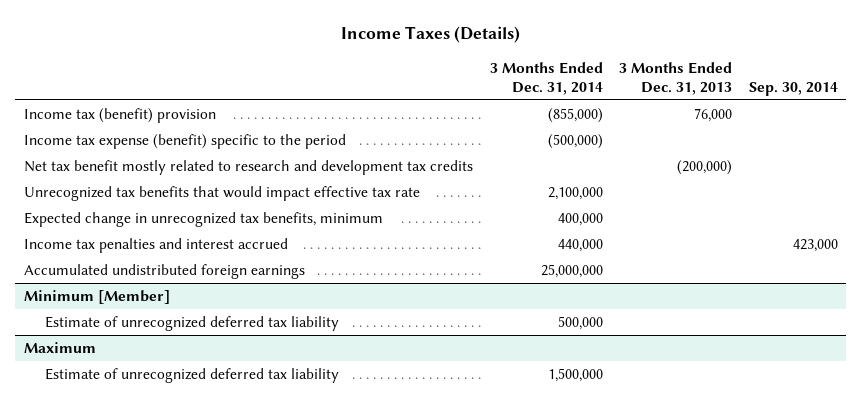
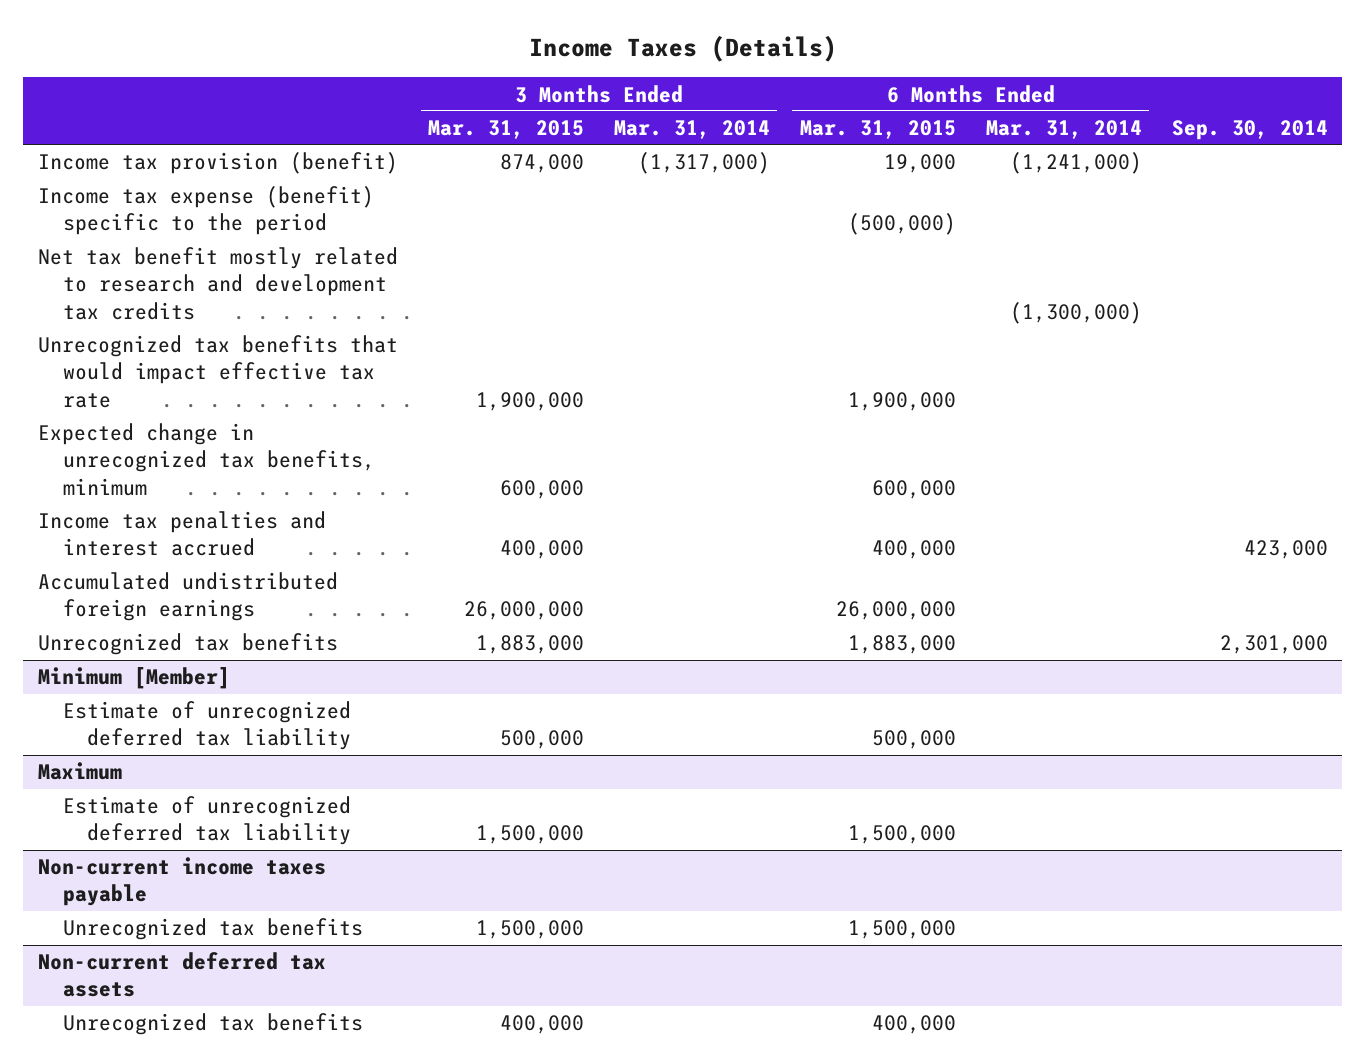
- | 3 Months Ended Dec. 31, 2014 | 3 Months Ended Dec. 31, 2013 | Sep. 30, 2014
+ | 3 Months Ended Mar. 31, 2015 | 3 Months Ended Mar. 31, 2014 | 6 Months Ended Mar. 31, 2015 | 6 Months Ended Mar. 31, 2014 | Sep. 30, 2014
- Income tax (benefit) provision | (855,000) | 76,000 |
+ Income tax provision (benefit) | 874,000 | (1,317,000) | 19,000 | (1,241,000) |
+ Unrecognized tax benefits | 1,883,000 | | 1,883,000 | | 2,301,000
+ Non-current income taxes payable
+ Unrecognized tax benefits | 1,500,000 | | 1,500,000 | |
+ Non-current deferred tax assets
+ Unrecognized tax benefits | 400,000 | | 400,000 | |

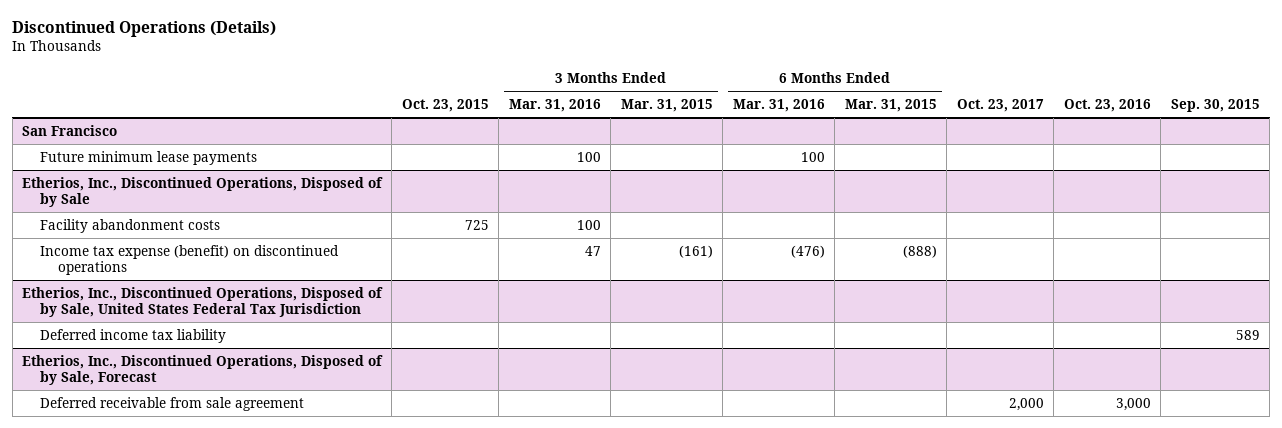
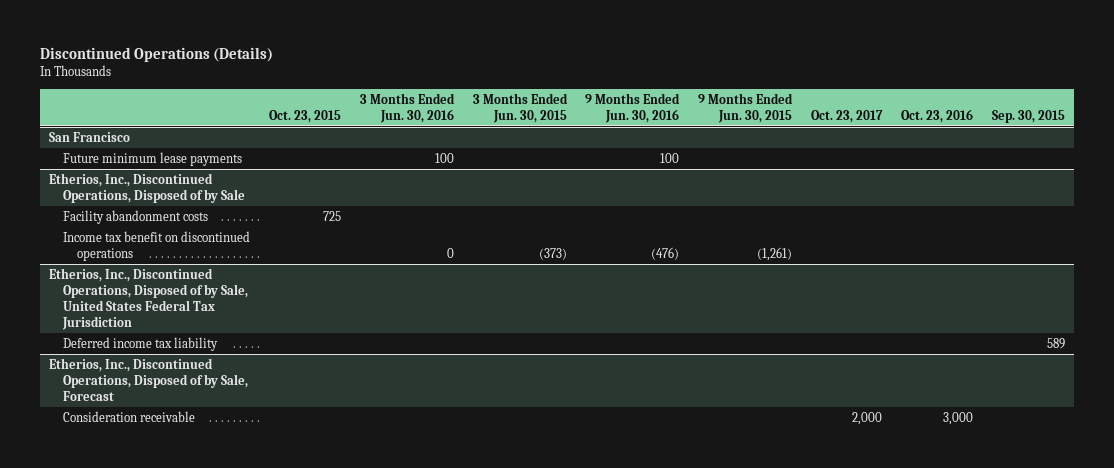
- | Oct. 23, 2015 | 3 Months Ended Mar. 31, 2016 | 3 Months Ended Mar. 31, 2015 | 6 Months Ended Mar. 31, 2016 | 6 Months Ended Mar. 31, 2015 | Oct. 23, 2017 | Oct. 23, 2016 | Sep. 30, 2015
+ | Oct. 23, 2015 | 3 Months Ended Jun. 30, 2016 | 3 Months Ended Jun. 30, 2015 | 9 Months Ended Jun. 30, 2016 | 9 Months Ended Jun. 30, 2015 | Oct. 23, 2017 | Oct. 23, 2016 | Sep. 30, 2015
@ Etherios, Inc., Discontinued Operations, Disposed of by Sale
- Income tax expense (benefit) on discontinued operations | | 47 | (161) | (476) | (888) | | |
+ Income tax benefit on discontinued operations | | 0 | (373) | (476) | (1,261) | | |
@ Etherios, Inc., Discontinued Operations, Disposed of by Sale, Forecast
- Deferred receivable from sale agreement | | | | | | 2,000 | 3,000 |
+ Consideration receivable | | | | | | 2,000 | 3,000 |

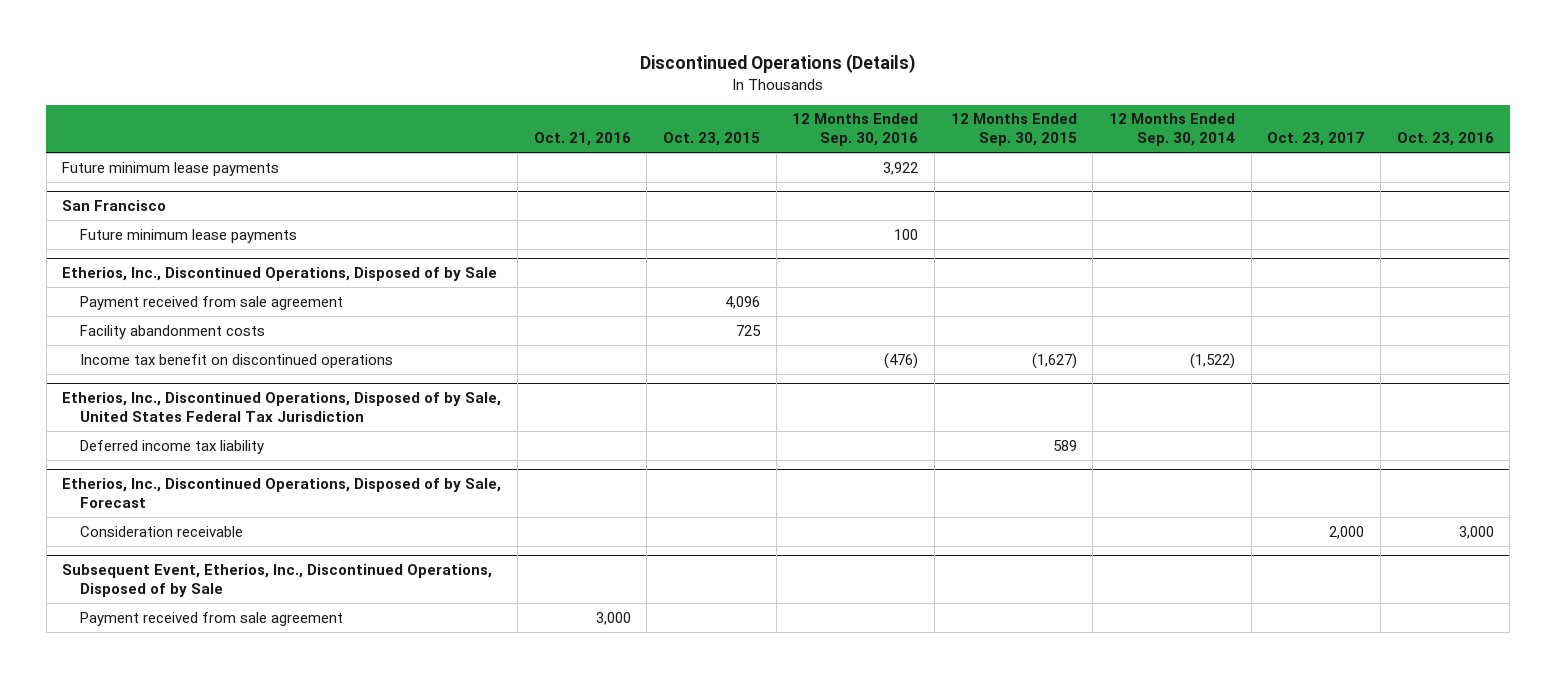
- | Oct. 23, 2015 | 3 Months Ended Jun. 30, 2016 | 3 Months Ended Jun. 30, 2015 | 9 Months Ended Jun. 30, 2016 | 9 Months Ended Jun. 30, 2015 | Oct. 23, 2017 | Oct. 23, 2016 | Sep. 30, 2015
+ | Oct. 21, 2016 | Oct. 23, 2015 | 12 Months Ended Sep. 30, 2016 | 12 Months Ended Sep. 30, 2015 | 12 Months Ended Sep. 30, 2014 | Oct. 23, 2017 | Oct. 23, 2016
+ Future minimum lease payments | | | 3,922 | | | |
@ Etherios, Inc., Discontinued Operations, Disposed of by Sale
+ Payment received from sale agreement | | 4,096 | | | | |
+ Subsequent Event, Etherios, Inc., Discontinued Operations, Disposed of by Sale
+ Payment received from sale agreement | 3,000 | | | | | |

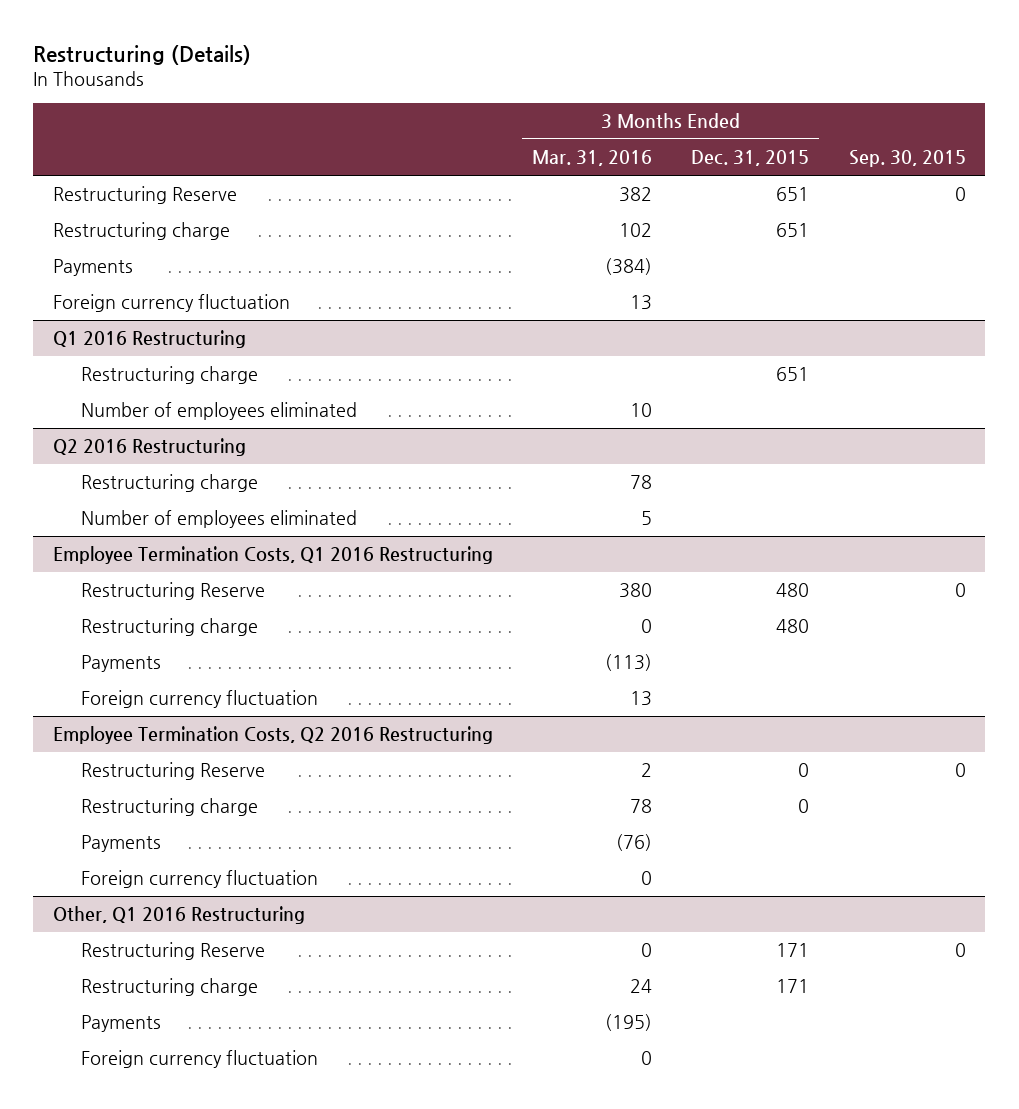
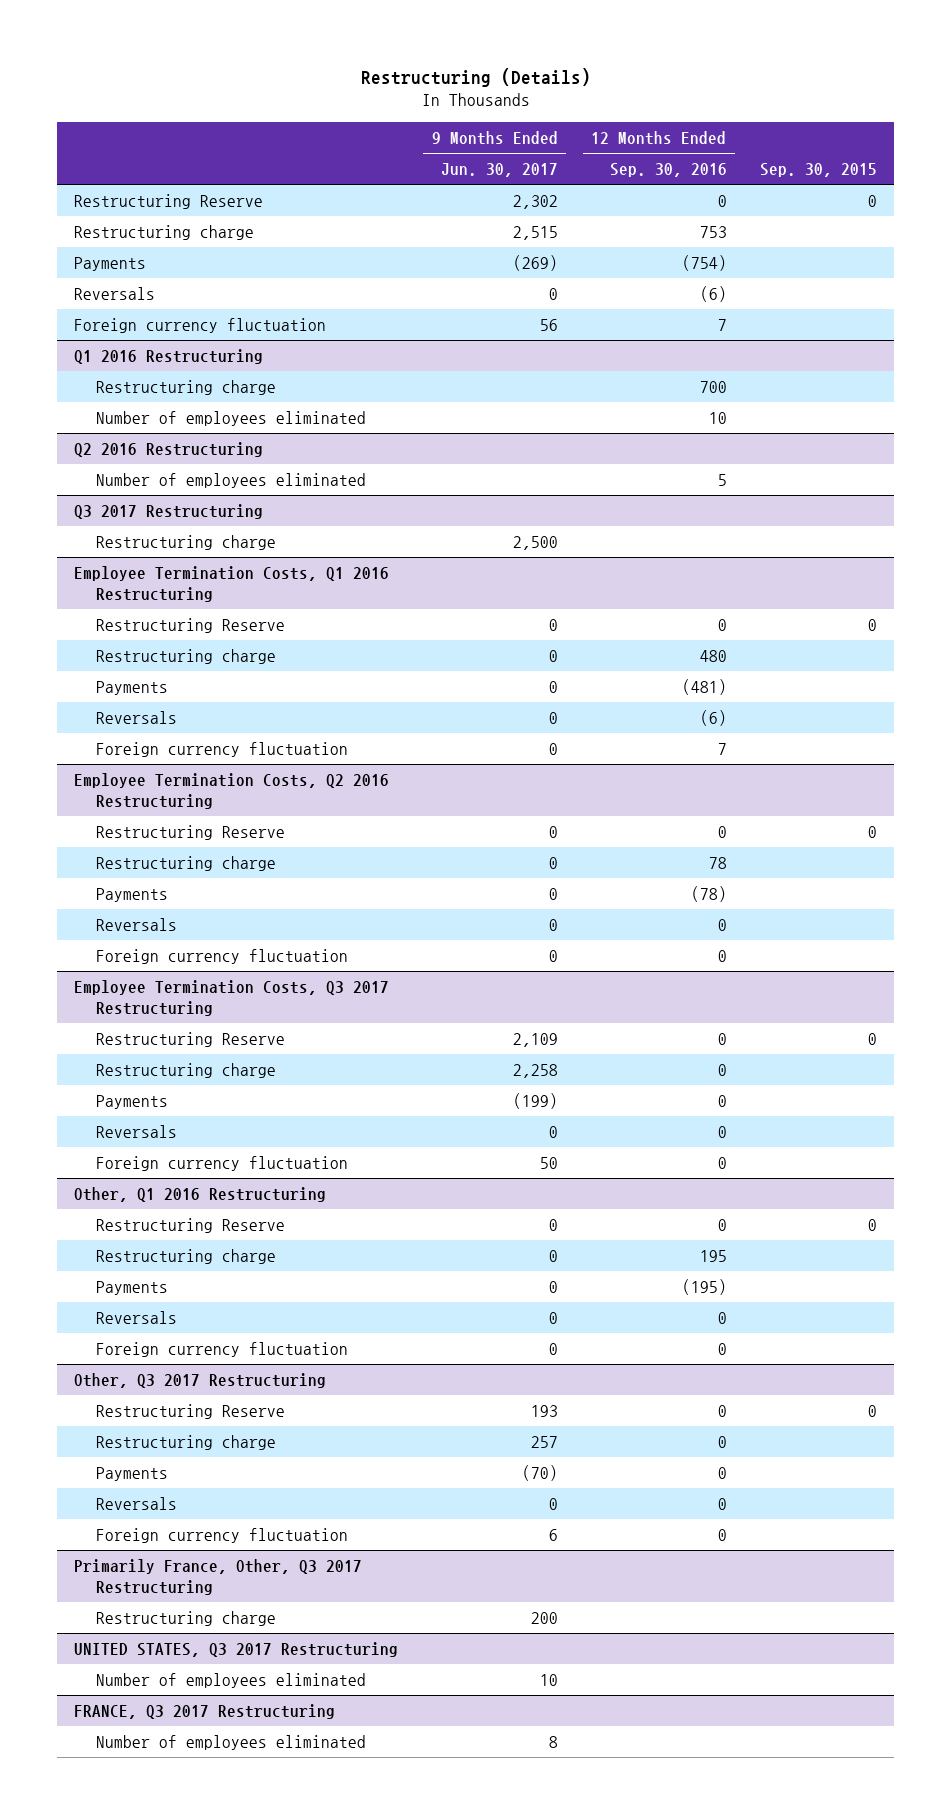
- | 3 Months Ended Mar. 31, 2016 | 3 Months Ended Dec. 31, 2015 | Sep. 30, 2015
+ | 9 Months Ended Jun. 30, 2017 | 12 Months Ended Sep. 30, 2016 | Sep. 30, 2015
+ Reversals | 0 | (6) |
@ Q2 2016 Restructuring
- Restructuring charge | 78 | |
+ Q3 2017 Restructuring
+ Restructuring charge | 2,500 | |
@ Employee Termination Costs, Q1 2016 Restructuring
+ Reversals | 0 | (6) |
@ Employee Termination Costs, Q2 2016 Restructuring
+ Reversals | 0 | 0 |
+ Employee Termination Costs, Q3 2017 Restructuring
+ Restructuring Reserve | 2,109 | 0 | 0
+ Restructuring charge | 2,258 | 0 |
+ Payments | (199) | 0 |
+ Reversals | 0 | 0 |
+ Foreign currency fluctuation | 50 | 0 |
@ Other, Q1 2016 Restructuring
+ Reversals | 0 | 0 |
+ Other, Q3 2017 Restructuring
+ Restructuring Reserve | 193 | 0 | 0
+ Restructuring charge | 257 | 0 |
+ Payments | (70) | 0 |
+ Reversals | 0 | 0 |
+ Foreign currency fluctuation | 6 | 0 |
+ Primarily France, Other, Q3 2017 Restructuring
+ Restructuring charge | 200 | |
+ UNITED STATES, Q3 2017 Restructuring
+ Number of employees eliminated | 10 | |
+ FRANCE, Q3 2017 Restructuring
+ Number of employees eliminated | 8 | |

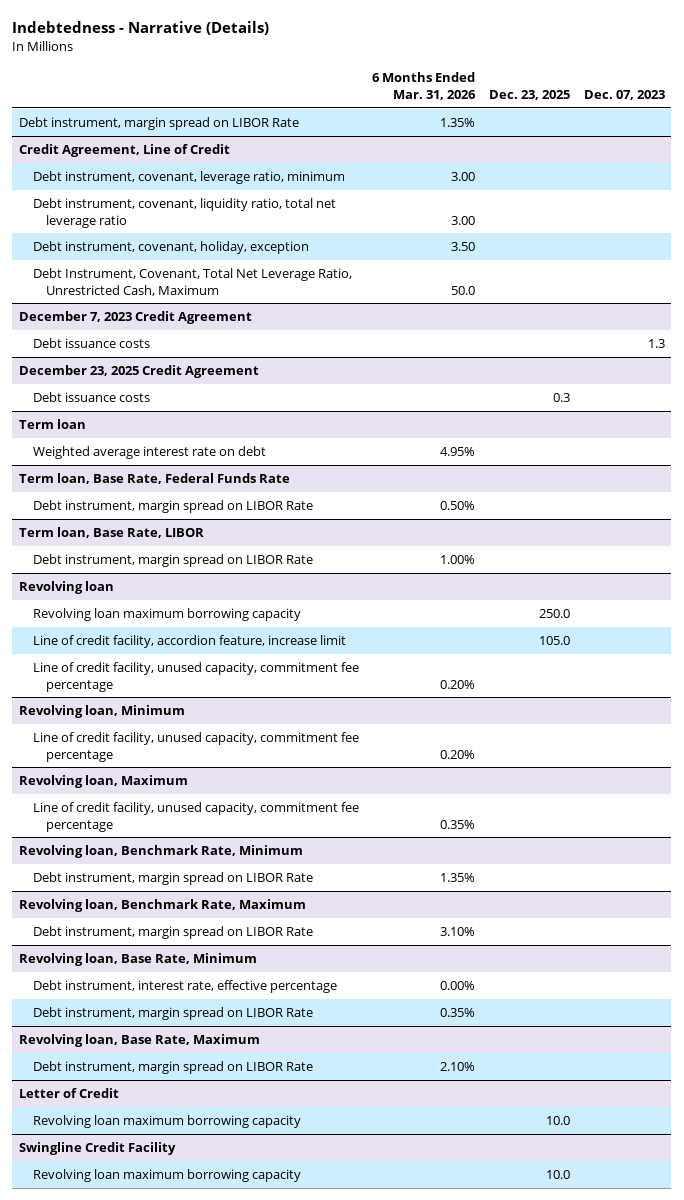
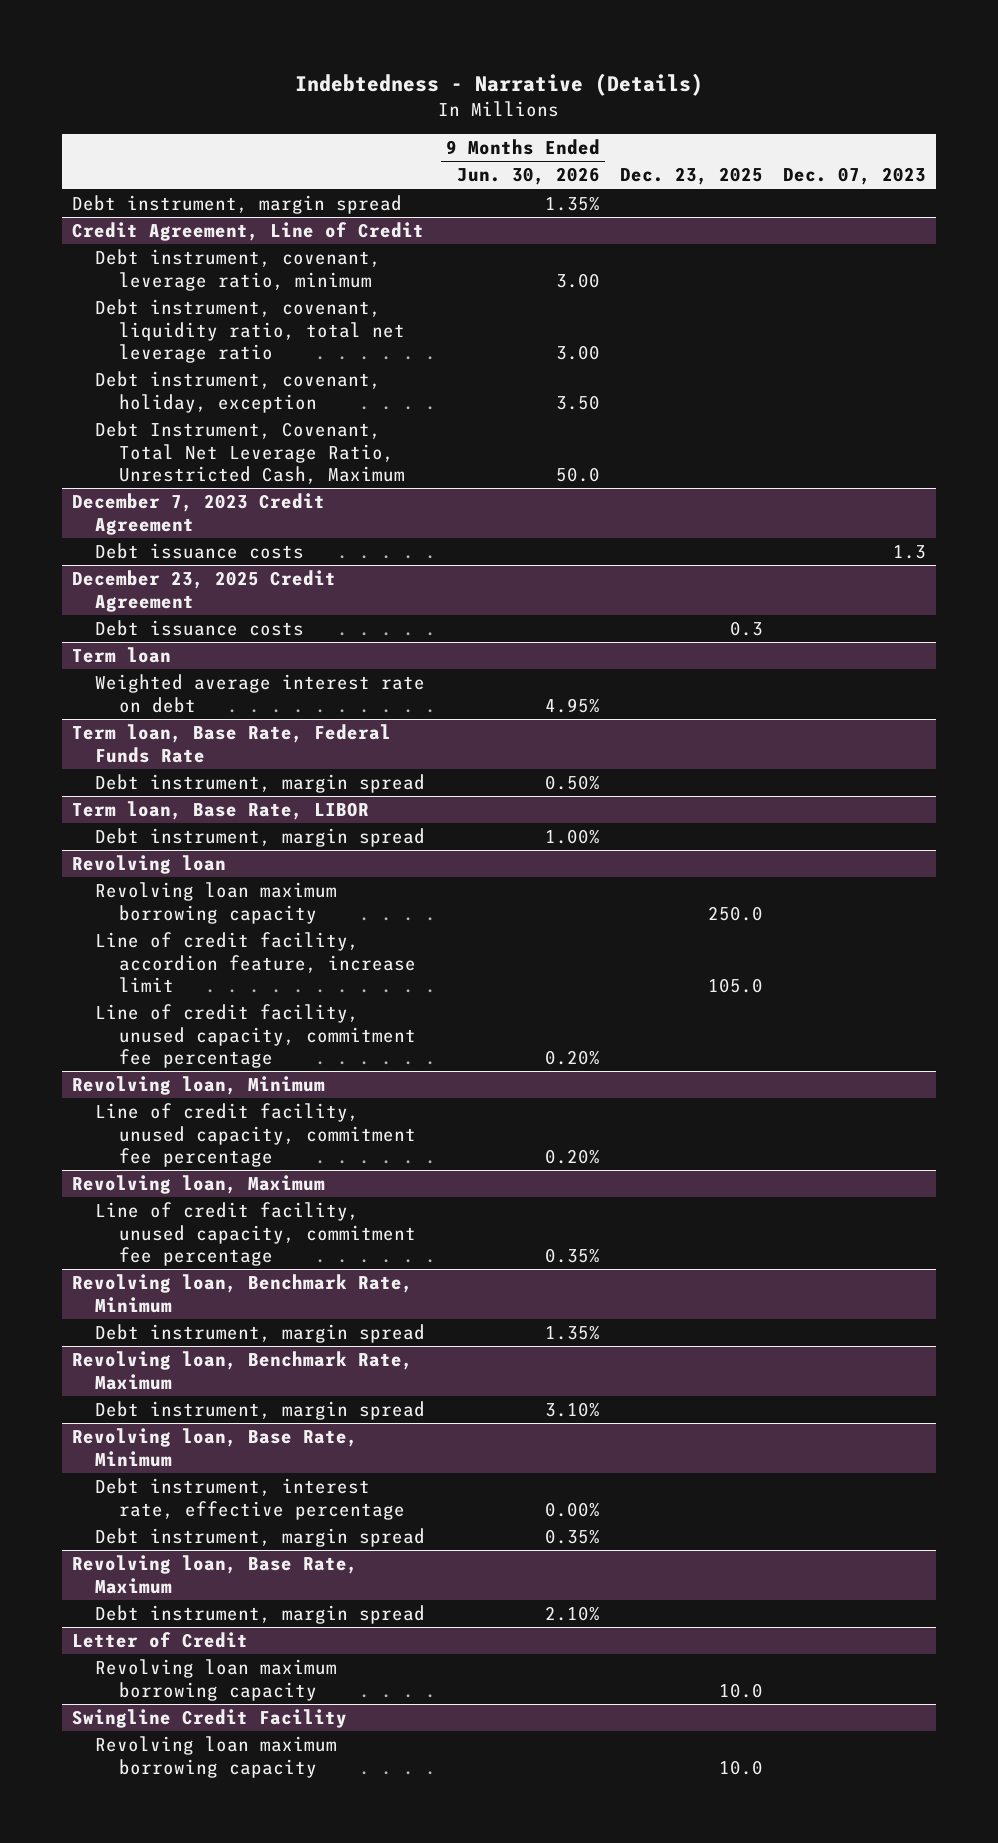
- | 6 Months Ended Mar. 31, 2026 | Dec. 23, 2025 | Dec. 07, 2023
+ | 9 Months Ended Jun. 30, 2026 | Dec. 23, 2025 | Dec. 07, 2023
- Debt instrument, margin spread on LIBOR Rate | 1.35% | |
+ Debt instrument, margin spread | 1.35% | |
@ Term loan, Base Rate, Federal Funds Rate
- Debt instrument, margin spread on LIBOR Rate | 0.50% | |
+ Debt instrument, margin spread | 0.50% | |
@ Term loan, Base Rate, LIBOR
- Debt instrument, margin spread on LIBOR Rate | 1.00% | |
+ Debt instrument, margin spread | 1.00% | |
@ Revolving loan, Benchmark Rate, Minimum
- Debt instrument, margin spread on LIBOR Rate | 1.35% | |
+ Debt instrument, margin spread | 1.35% | |
@ Revolving loan, Benchmark Rate, Maximum
- Debt instrument, margin spread on LIBOR Rate | 3.10% | |
+ Debt instrument, margin spread | 3.10% | |
@ Revolving loan, Base Rate, Minimum
- Debt instrument, margin spread on LIBOR Rate | 0.35% | |
+ Debt instrument, margin spread | 0.35% | |
@ Revolving loan, Base Rate, Maximum
- Debt instrument, margin spread on LIBOR Rate | 2.10% | |
+ Debt instrument, margin spread | 2.10% | |

